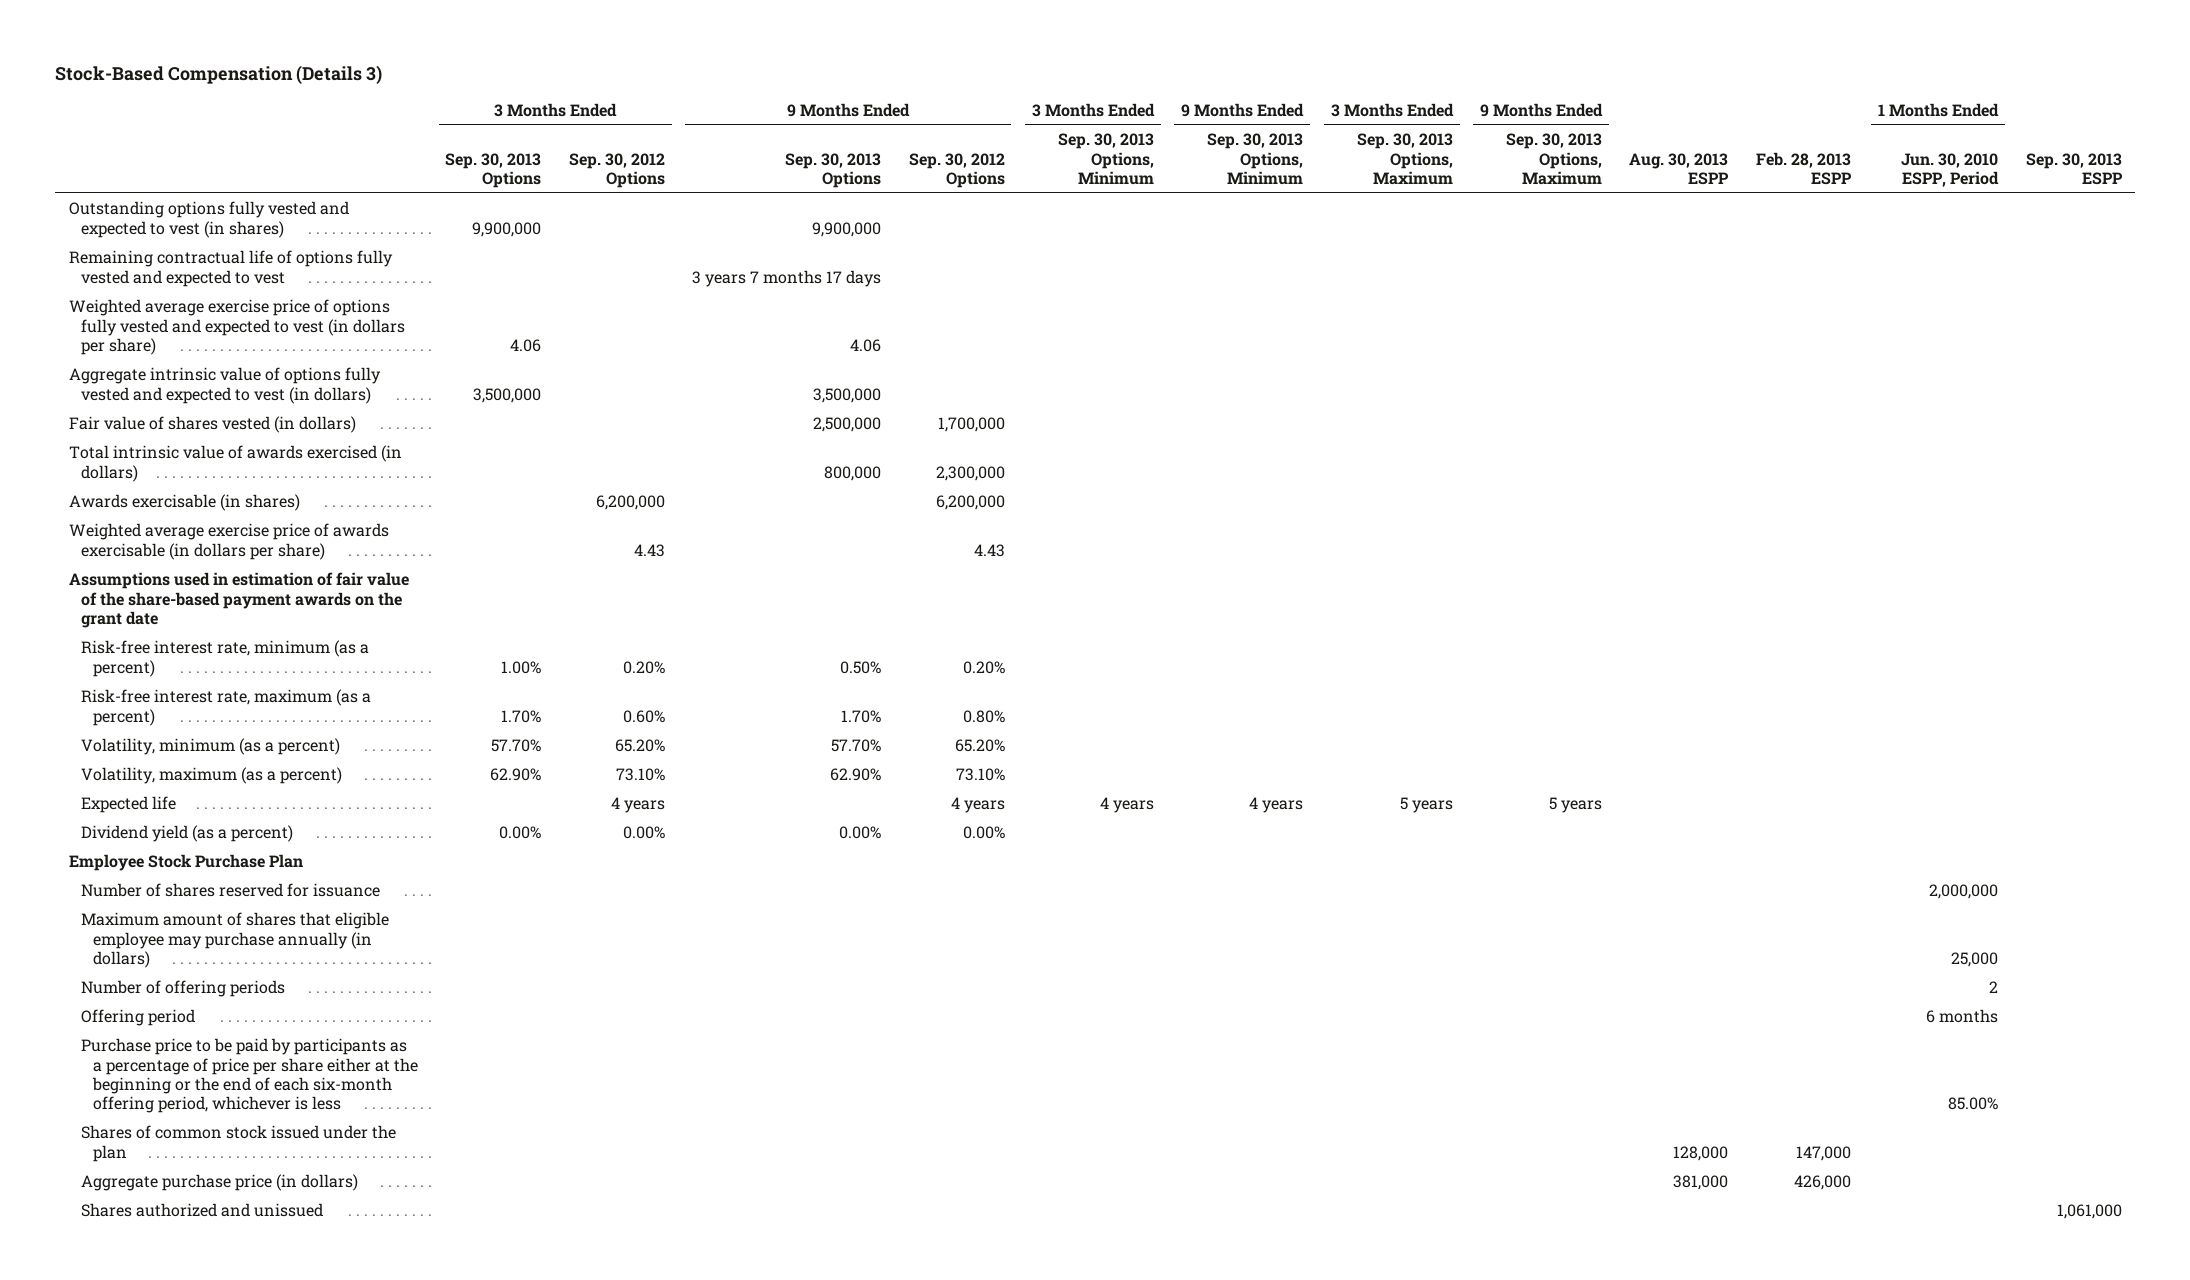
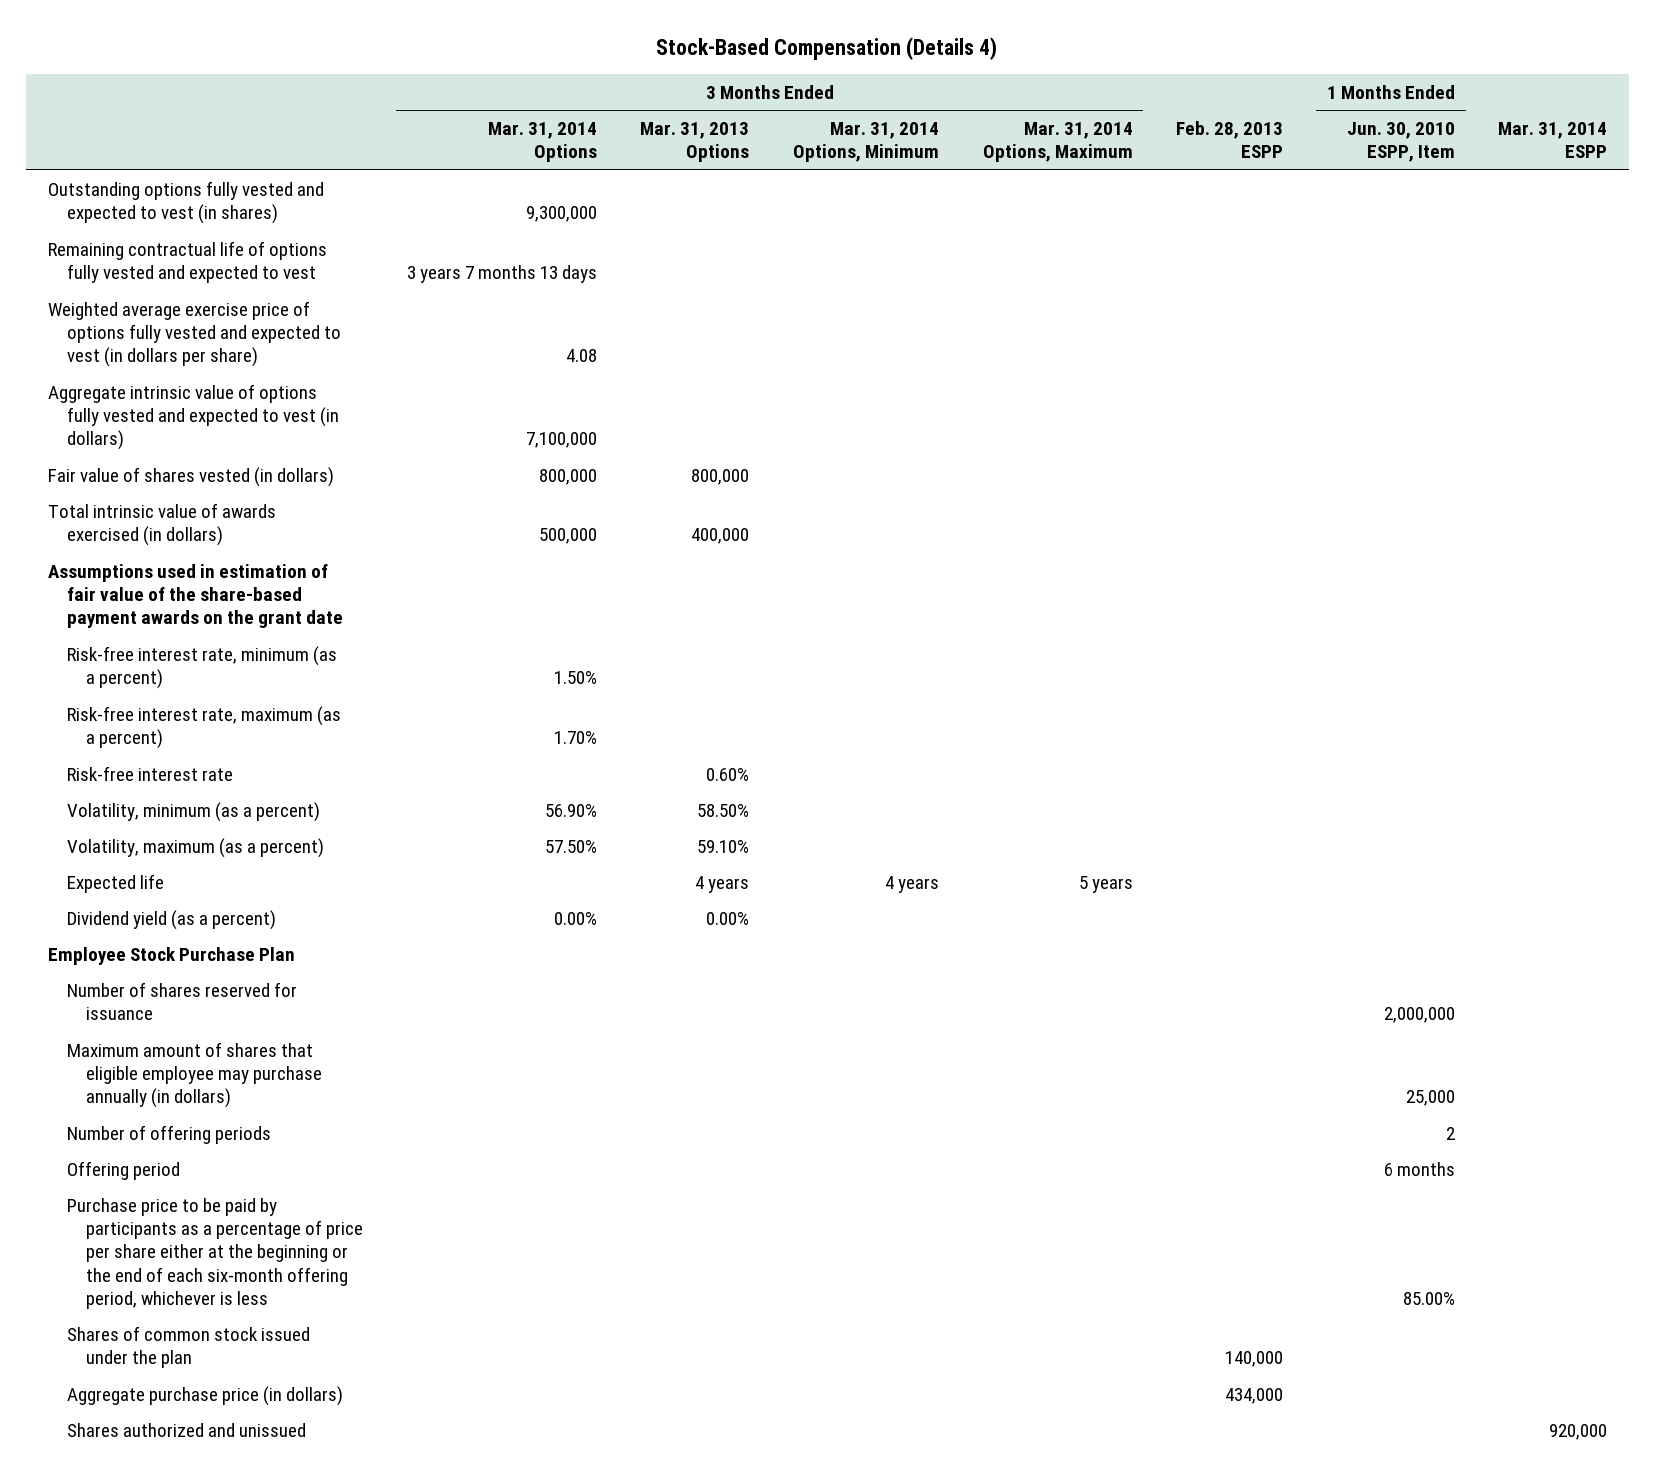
- Stock-Based Compensation (Details 3)
+ Stock-Based Compensation (Details 4)
- | 3 Months Ended Sep. 30, 2013 Options | 3 Months Ended Sep. 30, 2012 Options | 9 Months Ended Sep. 30, 2013 Options | 9 Months Ended Sep. 30, 2012 Options | 3 Months Ended Sep. 30, 2013 Options, Minimum | 9 Months Ended Sep. 30, 2013 Options, Minimum | 3 Months Ended Sep. 30, 2013 Options, Maximum | 9 Months Ended Sep. 30, 2013 Options, Maximum | Aug. 30, 2013 ESPP | Feb. 28, 2013 ESPP | 1 Months Ended Jun. 30, 2010 ESPP, Period | Sep. 30, 2013 ESPP
+ | 3 Months Ended Mar. 31, 2014 Options | 3 Months Ended Mar. 31, 2013 Options | 3 Months Ended Mar. 31, 2014 Options, Minimum | 3 Months Ended Mar. 31, 2014 Options, Maximum | Feb. 28, 2013 ESPP | 1 Months Ended Jun. 30, 2010 ESPP, Item | Mar. 31, 2014 ESPP
- Awards exercisable (in shares) | | 6,200,000 | | 6,200,000 | | | | | | | |
- Weighted average exercise price of awards exercisable (in dollars per share) | | 4.43 | | 4.43 | | | | | | | |
+ Risk-free interest rate | | 0.60% | | | | |
- Shares of common stock issued under the plan | | | | | | | | | 128,000 | 147,000 | |
- Aggregate purchase price (in dollars) | | | | | | | | | 381,000 | 426,000 | |
+ Shares of common stock issued under the plan | | | | | 140,000 | |
+ Aggregate purchase price (in dollars) | | | | | 434,000 | |

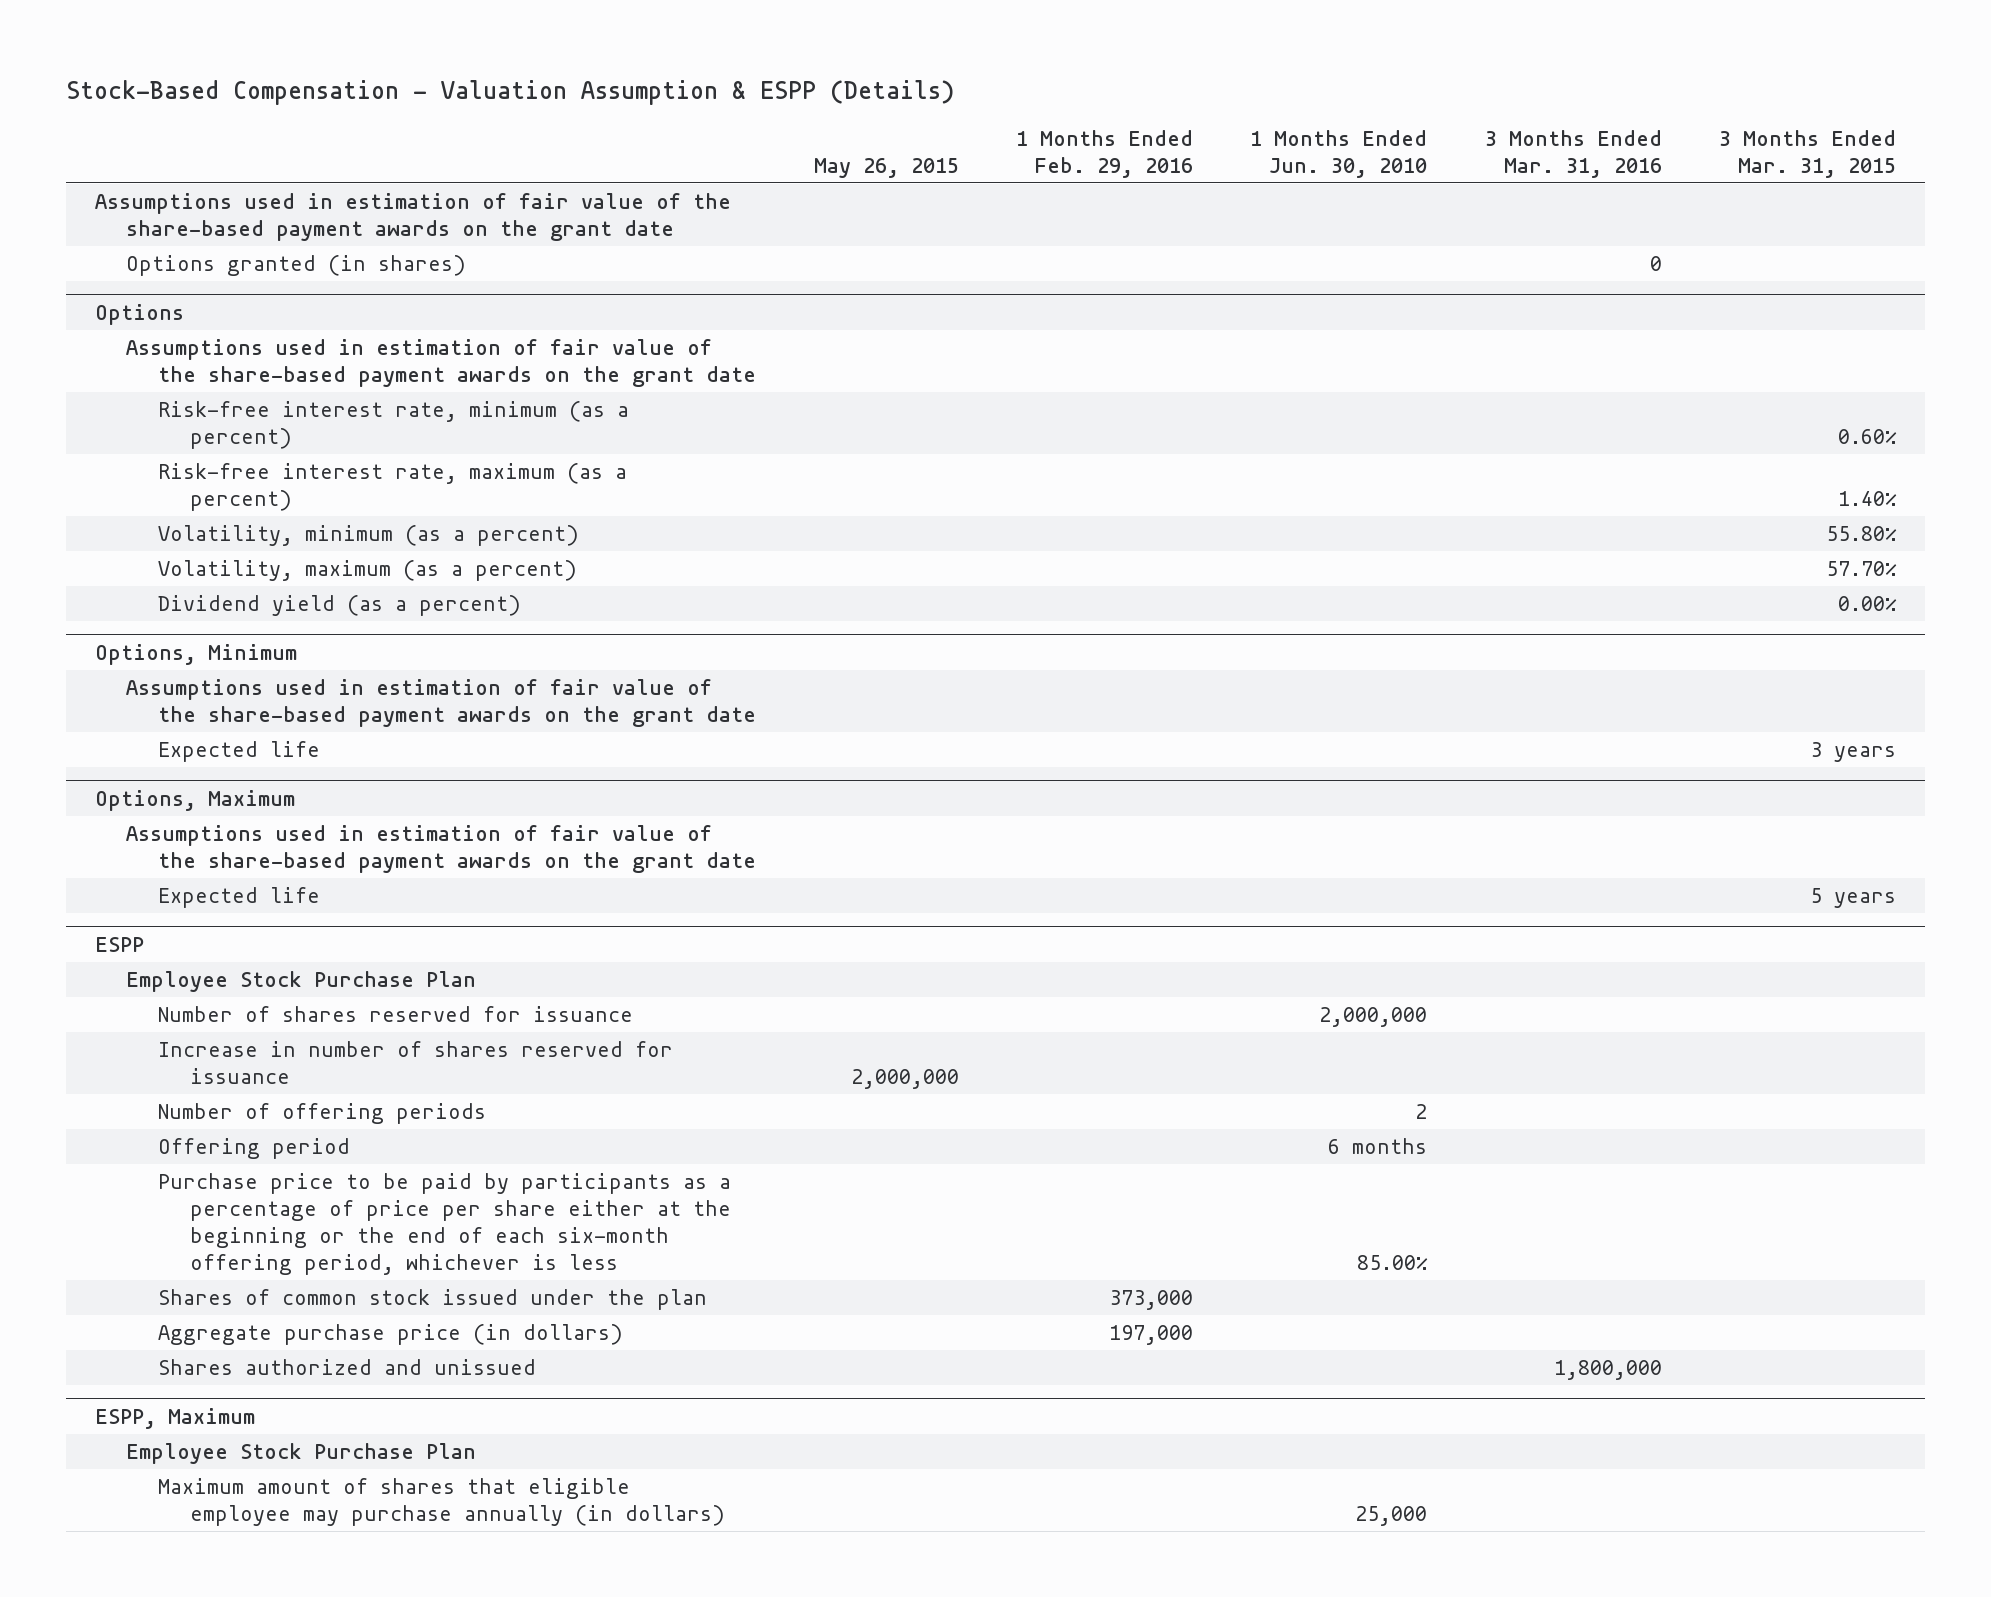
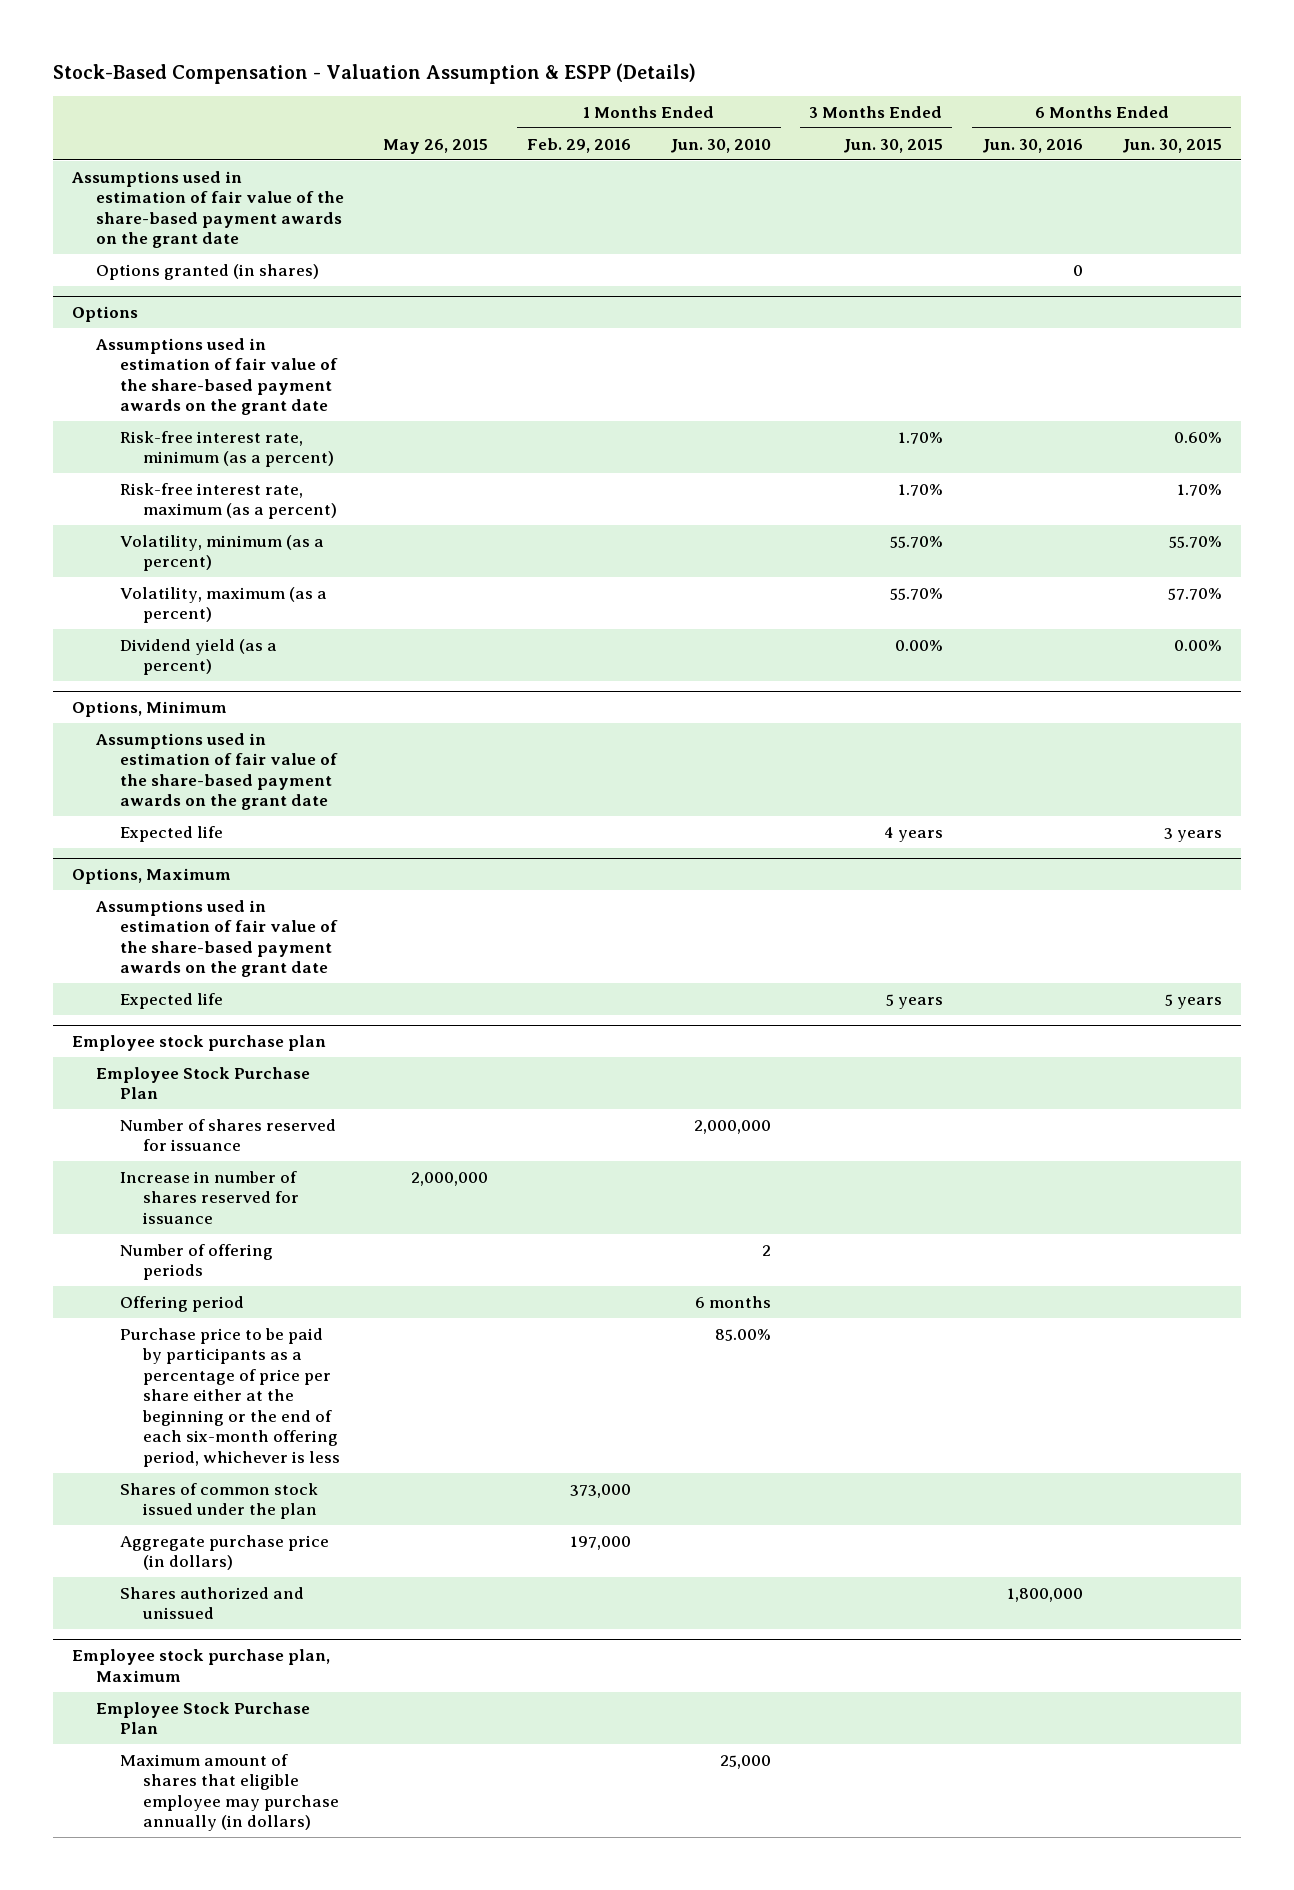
- | May 26, 2015 | 1 Months Ended Feb. 29, 2016 | 1 Months Ended Jun. 30, 2010 | 3 Months Ended Mar. 31, 2016 | 3 Months Ended Mar. 31, 2015
+ | May 26, 2015 | 1 Months Ended Feb. 29, 2016 | 1 Months Ended Jun. 30, 2010 | 3 Months Ended Jun. 30, 2015 | 6 Months Ended Jun. 30, 2016 | 6 Months Ended Jun. 30, 2015
- ESPP
+ Employee stock purchase plan
- ESPP, Maximum
+ Employee stock purchase plan, Maximum

